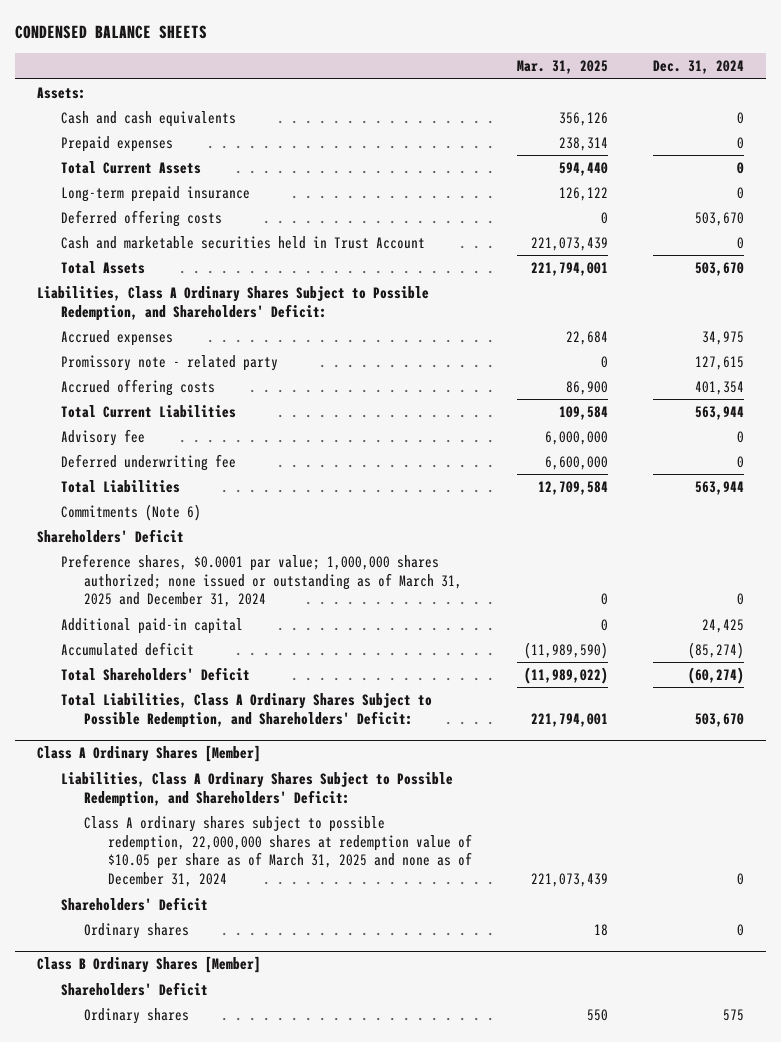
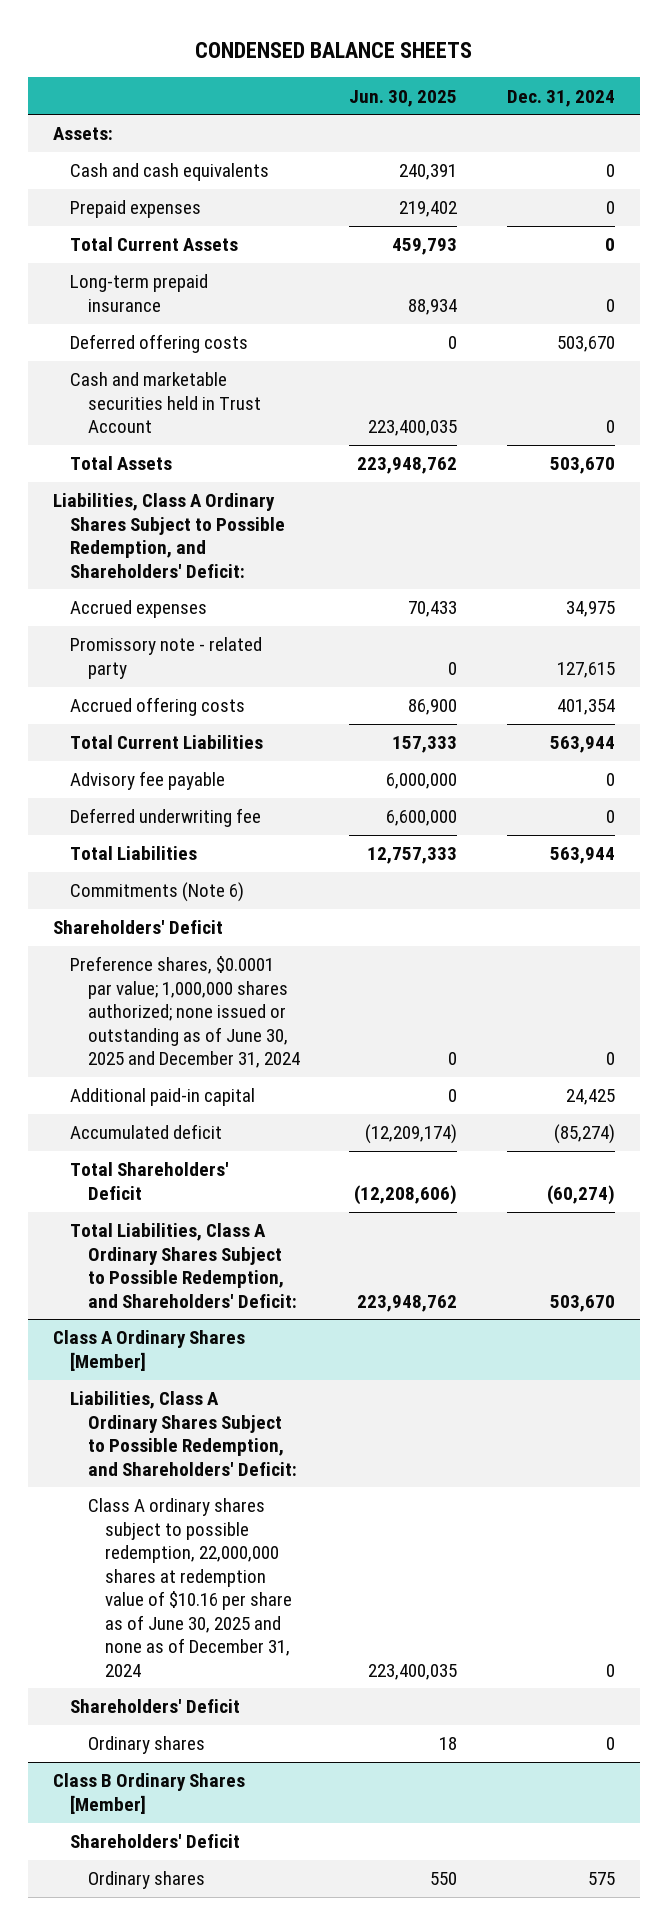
- | Mar. 31, 2025 | Dec. 31, 2024
+ | Jun. 30, 2025 | Dec. 31, 2024
- Advisory fee | 6,000,000 | 0
+ Advisory fee payable | 6,000,000 | 0
- Preference shares, $0.0001 par value; 1,000,000 shares authorized; none issued or outstanding as of March 31, 2025 and December 31, 2024 | 0 | 0
+ Preference shares, $0.0001 par value; 1,000,000 shares authorized; none issued or outstanding as of June 30, 2025 and December 31, 2024 | 0 | 0
@ Class A Ordinary Shares [Member]
- Class A ordinary shares subject to possible redemption, 22,000,000 shares at redemption value of $10.05 per share as of March 31, 2025 and none as of December 31, 2024 | 221,073,439 | 0
+ Class A ordinary shares subject to possible redemption, 22,000,000 shares at redemption value of $10.16 per share as of June 30, 2025 and none as of December 31, 2024 | 223,400,035 | 0

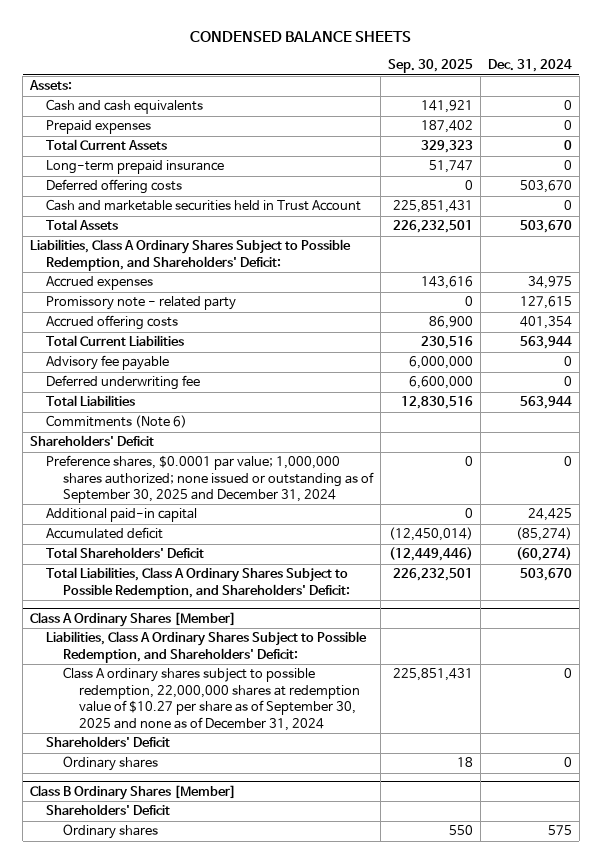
- | Jun. 30, 2025 | Dec. 31, 2024
+ | Sep. 30, 2025 | Dec. 31, 2024
- Preference shares, $0.0001 par value; 1,000,000 shares authorized; none issued or outstanding as of June 30, 2025 and December 31, 2024 | 0 | 0
+ Preference shares, $0.0001 par value; 1,000,000 shares authorized; none issued or outstanding as of September 30, 2025 and December 31, 2024 | 0 | 0
@ Class A Ordinary Shares [Member]
- Class A ordinary shares subject to possible redemption, 22,000,000 shares at redemption value of $10.16 per share as of June 30, 2025 and none as of December 31, 2024 | 223,400,035 | 0
+ Class A ordinary shares subject to possible redemption, 22,000,000 shares at redemption value of $10.27 per share as of September 30, 2025 and none as of December 31, 2024 | 225,851,431 | 0

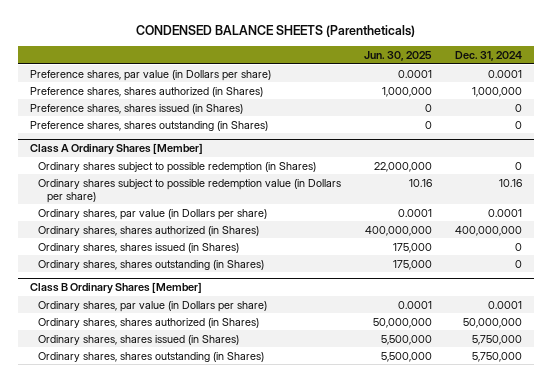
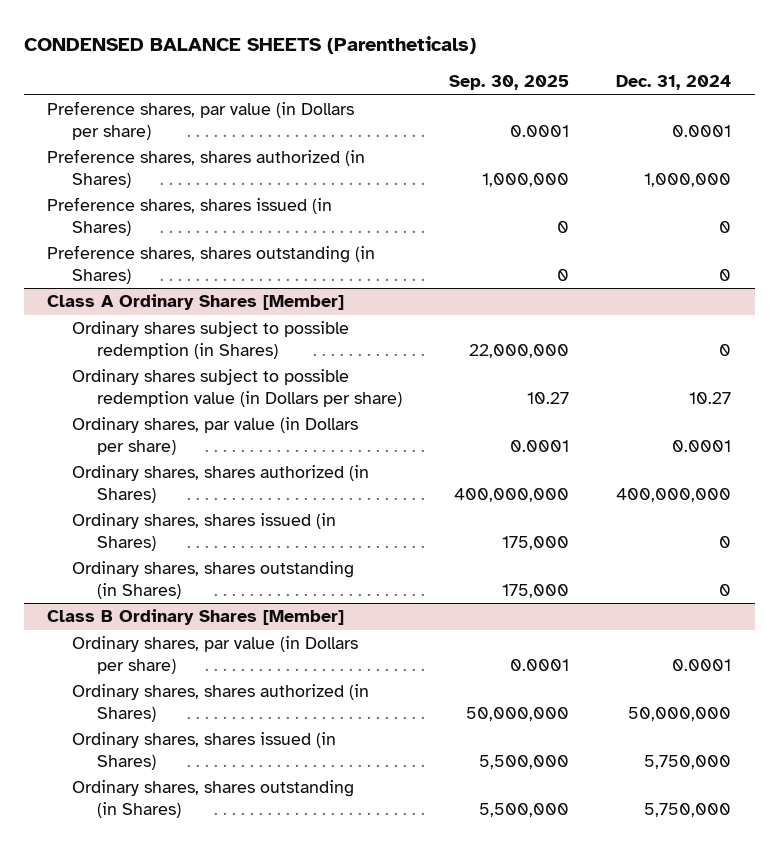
- | Jun. 30, 2025 | Dec. 31, 2024
+ | Sep. 30, 2025 | Dec. 31, 2024
@ Class A Ordinary Shares [Member]
- Ordinary shares subject to possible redemption value (in Dollars per share) | 10.16 | 10.16
+ Ordinary shares subject to possible redemption value (in Dollars per share) | 10.27 | 10.27

